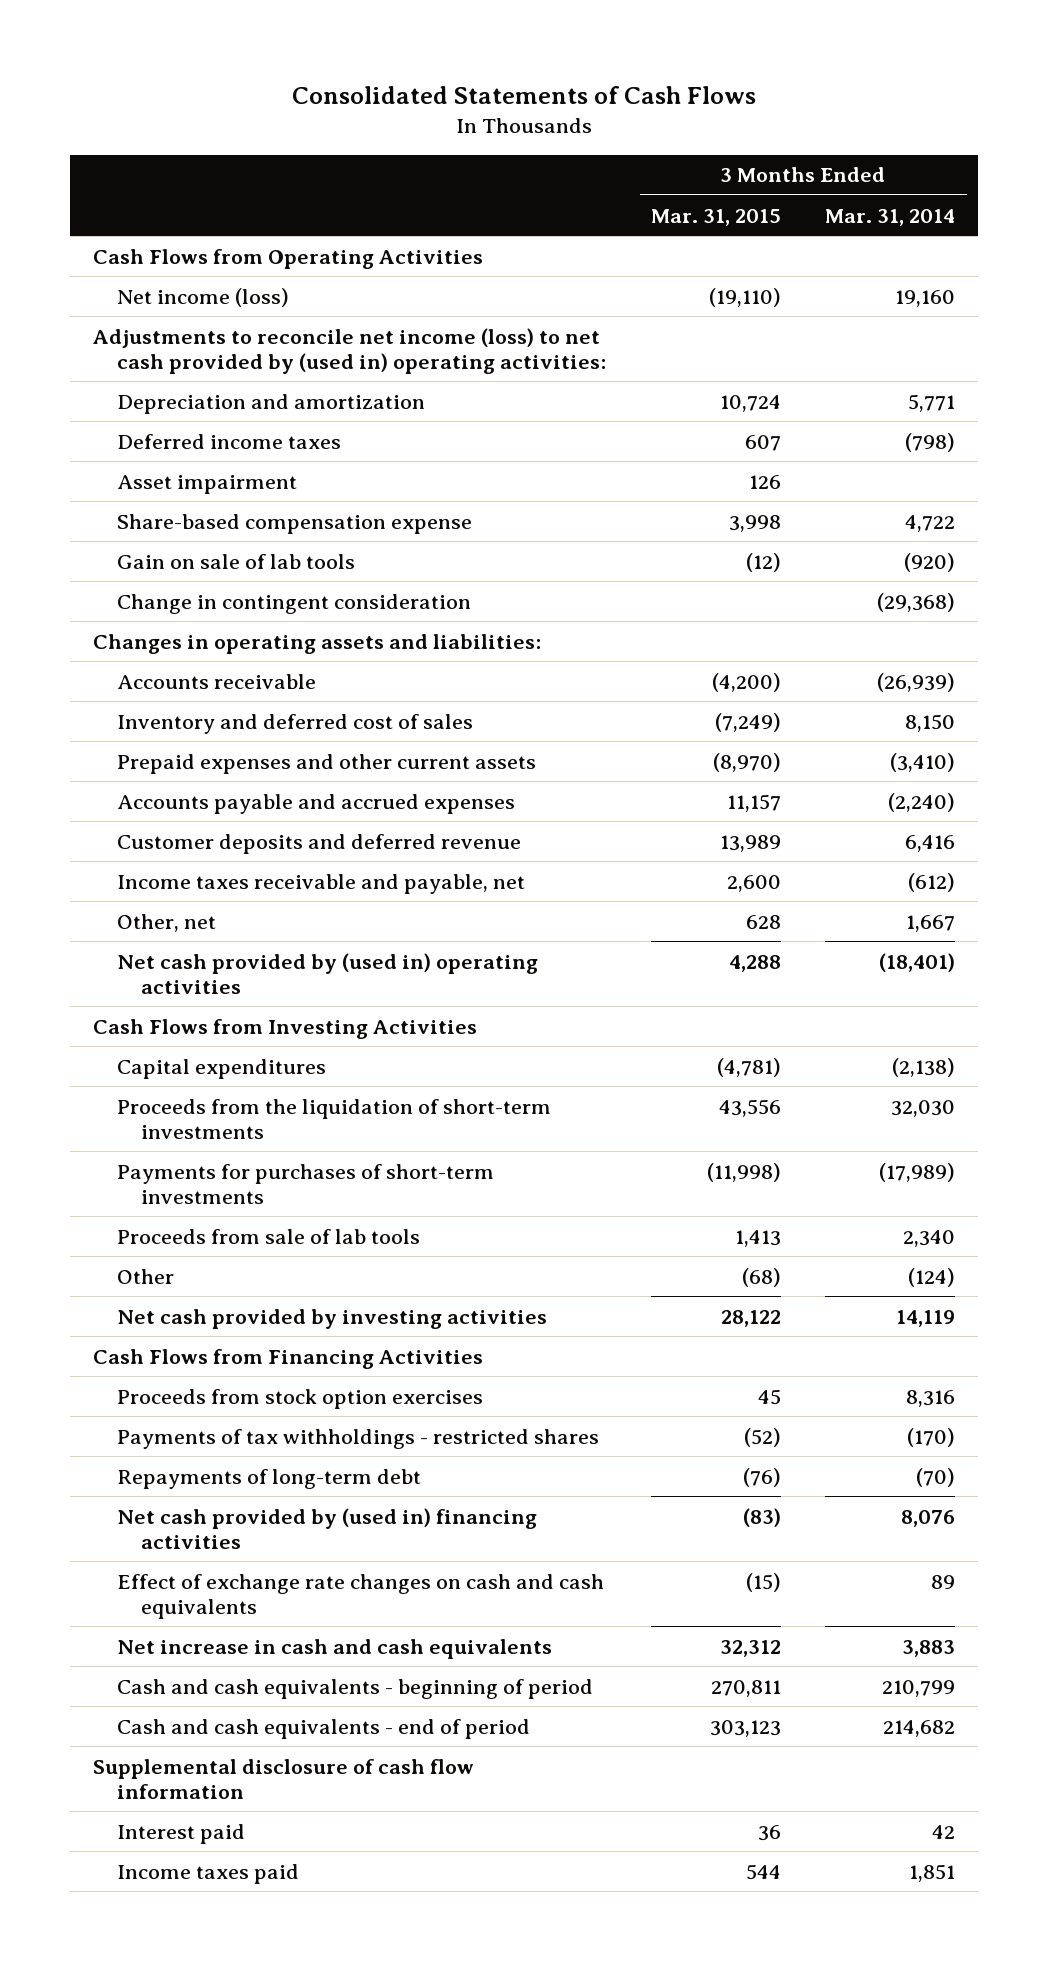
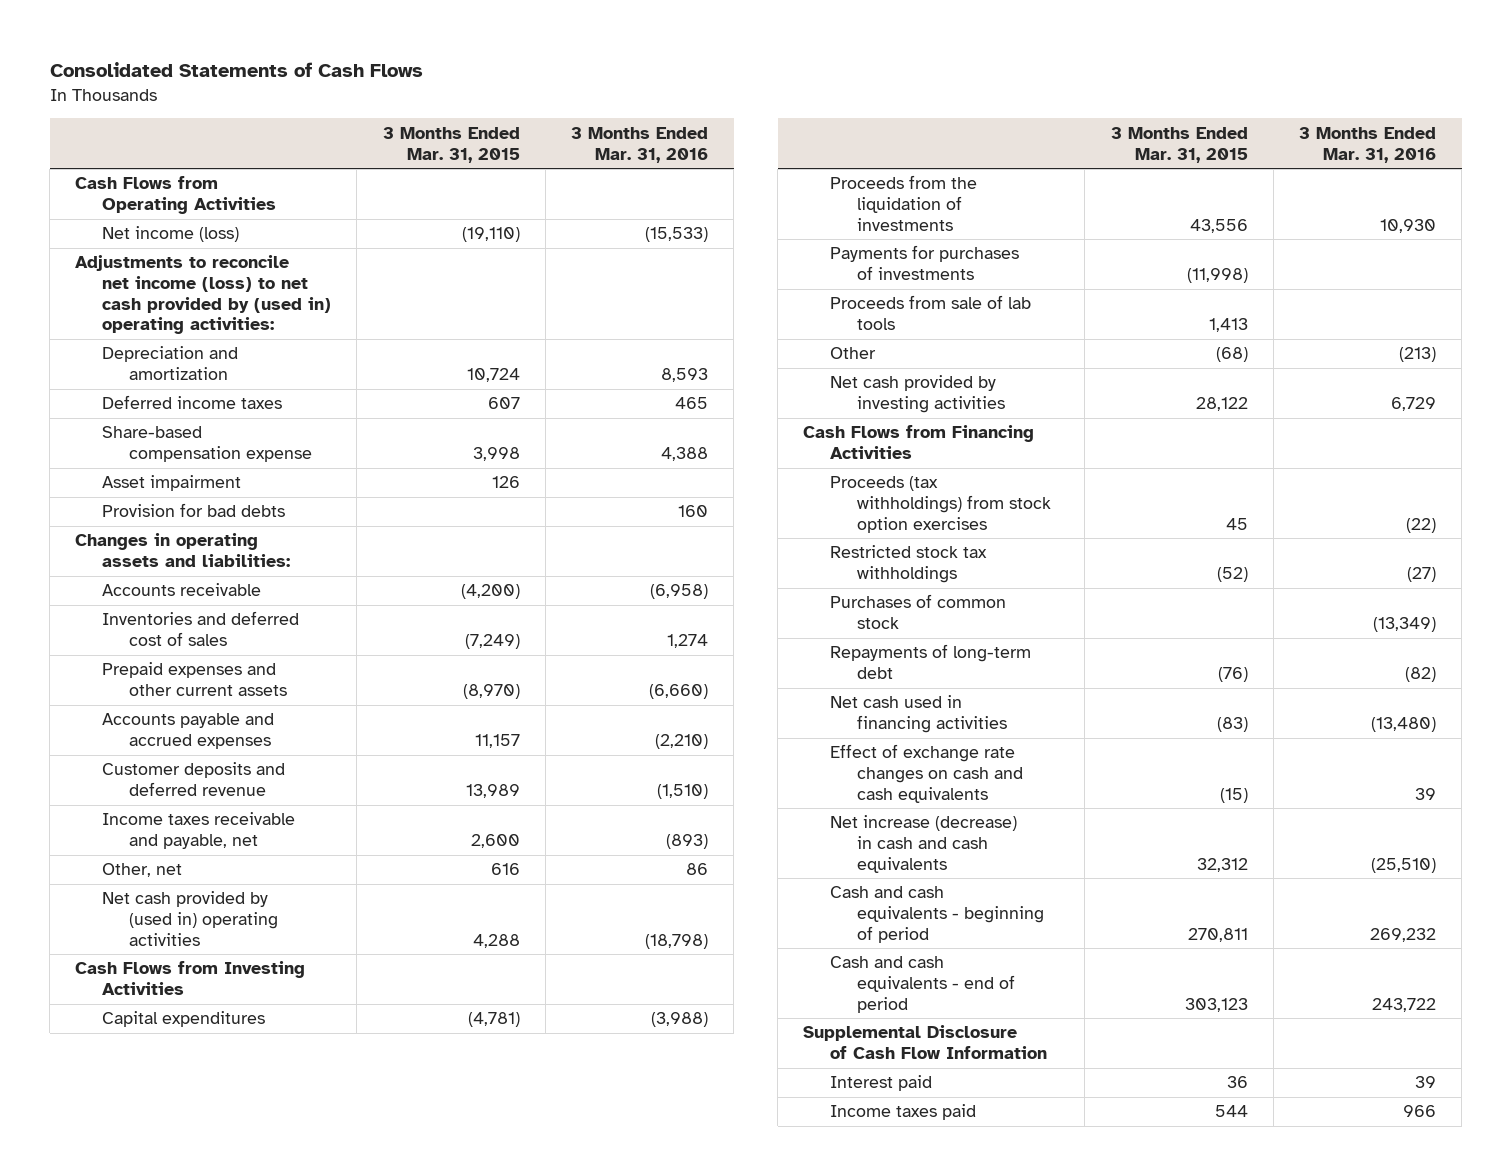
- | 3 Months Ended Mar. 31, 2015 | 3 Months Ended Mar. 31, 2014
+ | 3 Months Ended Mar. 31, 2015 | 3 Months Ended Mar. 31, 2016
- Gain on sale of lab tools | (12) | (920)
- Change in contingent consideration | | (29,368)
moved down: Asset impairment | 126 |
+ Provision for bad debts | | 160
- Inventory and deferred cost of sales | (7,249) | 8,150
+ Inventories and deferred cost of sales | (7,249) | 1,274
- Other, net | 628 | 1,667
+ Other, net | 616 | 86
- Proceeds from the liquidation of short-term investments | 43,556 | 32,030
- Payments for purchases of short-term investments | (11,998) | (17,989)
+ Proceeds from the liquidation of investments | 43,556 | 10,930
+ Payments for purchases of investments | (11,998) |
- Proceeds from stock option exercises | 45 | 8,316
- Payments of tax withholdings - restricted shares | (52) | (170)
+ Proceeds (tax withholdings) from stock option exercises | 45 | (22)
+ Restricted stock tax withholdings | (52) | (27)
+ Purchases of common stock | | (13,349)
- Net cash provided by (used in) financing activities | (83) | 8,076
+ Net cash used in financing activities | (83) | (13,480)
- Net increase in cash and cash equivalents | 32,312 | 3,883
+ Net increase (decrease) in cash and cash equivalents | 32,312 | (25,510)
- Supplemental disclosure of cash flow information
+ Supplemental Disclosure of Cash Flow Information

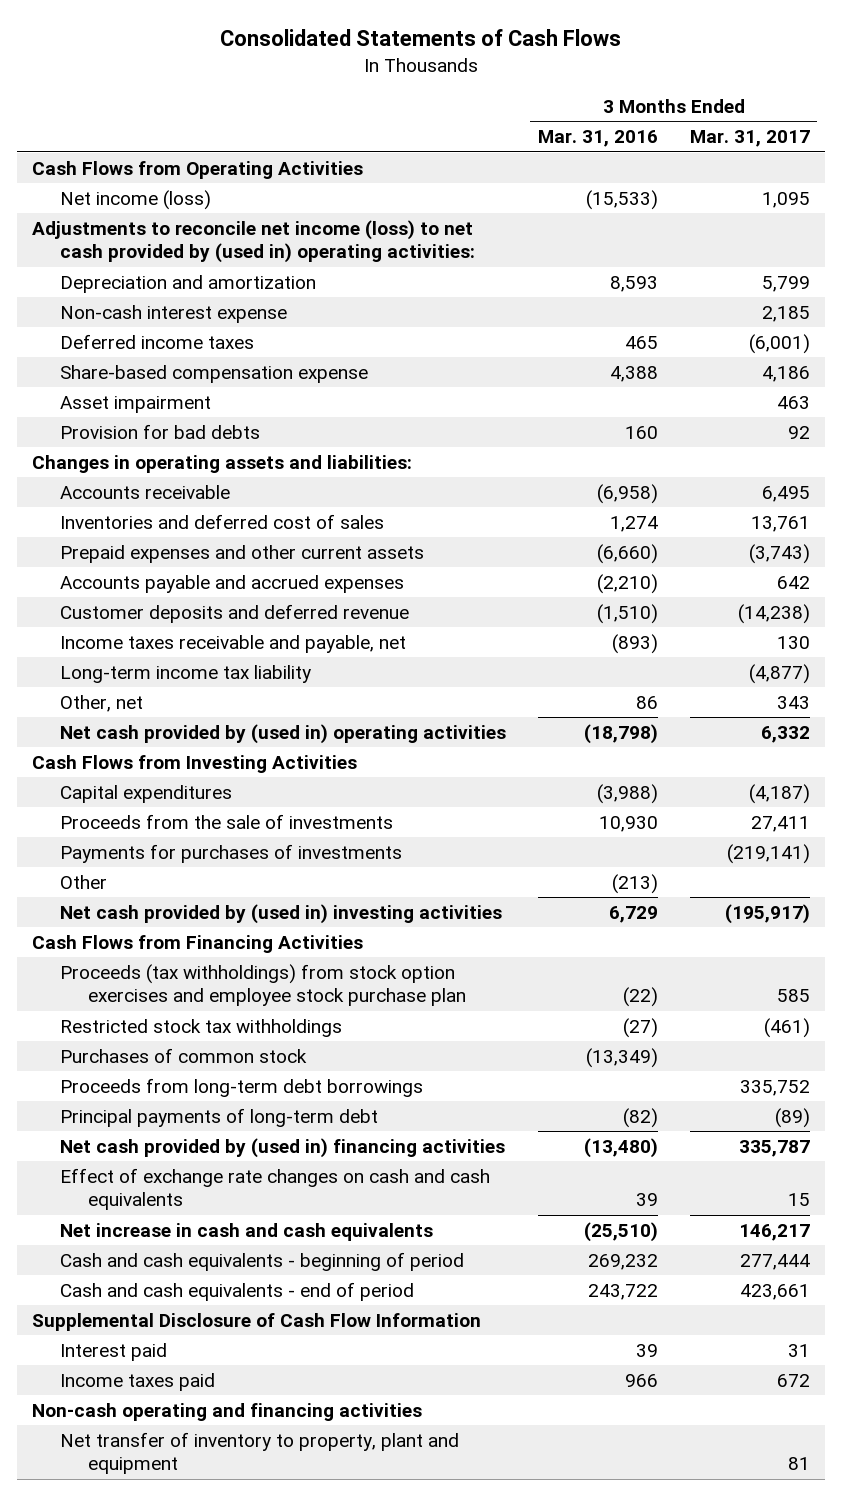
- | 3 Months Ended Mar. 31, 2015 | 3 Months Ended Mar. 31, 2016
+ | 3 Months Ended Mar. 31, 2016 | 3 Months Ended Mar. 31, 2017
+ Non-cash interest expense | | 2,185
+ Long-term income tax liability | | (4,877)
- Proceeds from the liquidation of investments | 43,556 | 10,930
+ Proceeds from the sale of investments | 10,930 | 27,411
- Proceeds from sale of lab tools | 1,413 |
- Net cash provided by investing activities | 28,122 | 6,729
+ Net cash provided by (used in) investing activities | 6,729 | (195,917)
- Proceeds (tax withholdings) from stock option exercises | 45 | (22)
+ Proceeds (tax withholdings) from stock option exercises and employee stock purchase plan | (22) | 585
- Repayments of long-term debt | (76) | (82)
- Net cash used in financing activities | (83) | (13,480)
+ Proceeds from long-term debt borrowings | | 335,752
+ Principal payments of long-term debt | (82) | (89)
+ Net cash provided by (used in) financing activities | (13,480) | 335,787
- Net increase (decrease) in cash and cash equivalents | 32,312 | (25,510)
+ Net increase in cash and cash equivalents | (25,510) | 146,217
+ Non-cash operating and financing activities
+ Net transfer of inventory to property, plant and equipment | | 81

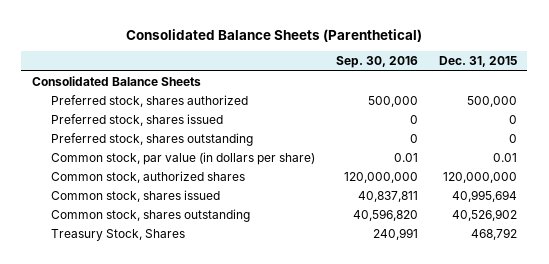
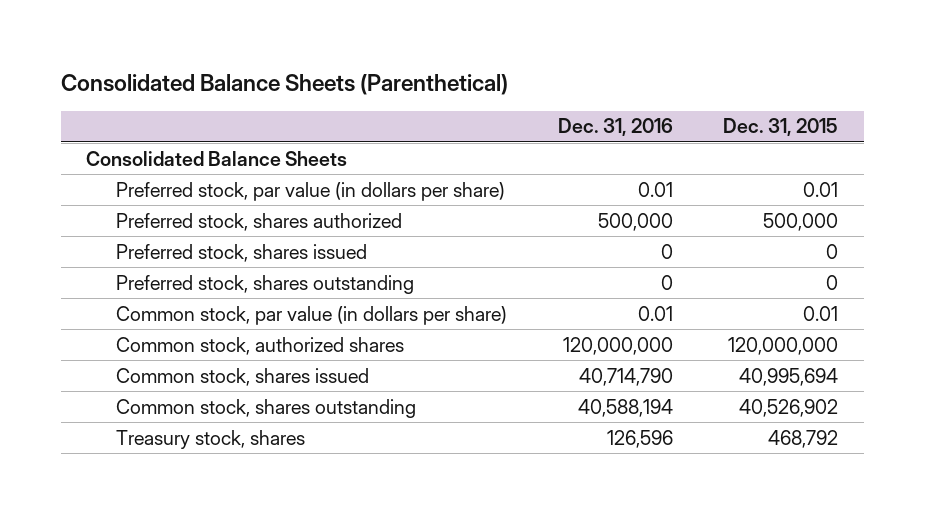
- | Sep. 30, 2016 | Dec. 31, 2015
+ | Dec. 31, 2016 | Dec. 31, 2015
+ Preferred stock, par value (in dollars per share) | 0.01 | 0.01
- Treasury Stock, Shares | 240,991 | 468,792
+ Treasury stock, shares | 126,596 | 468,792

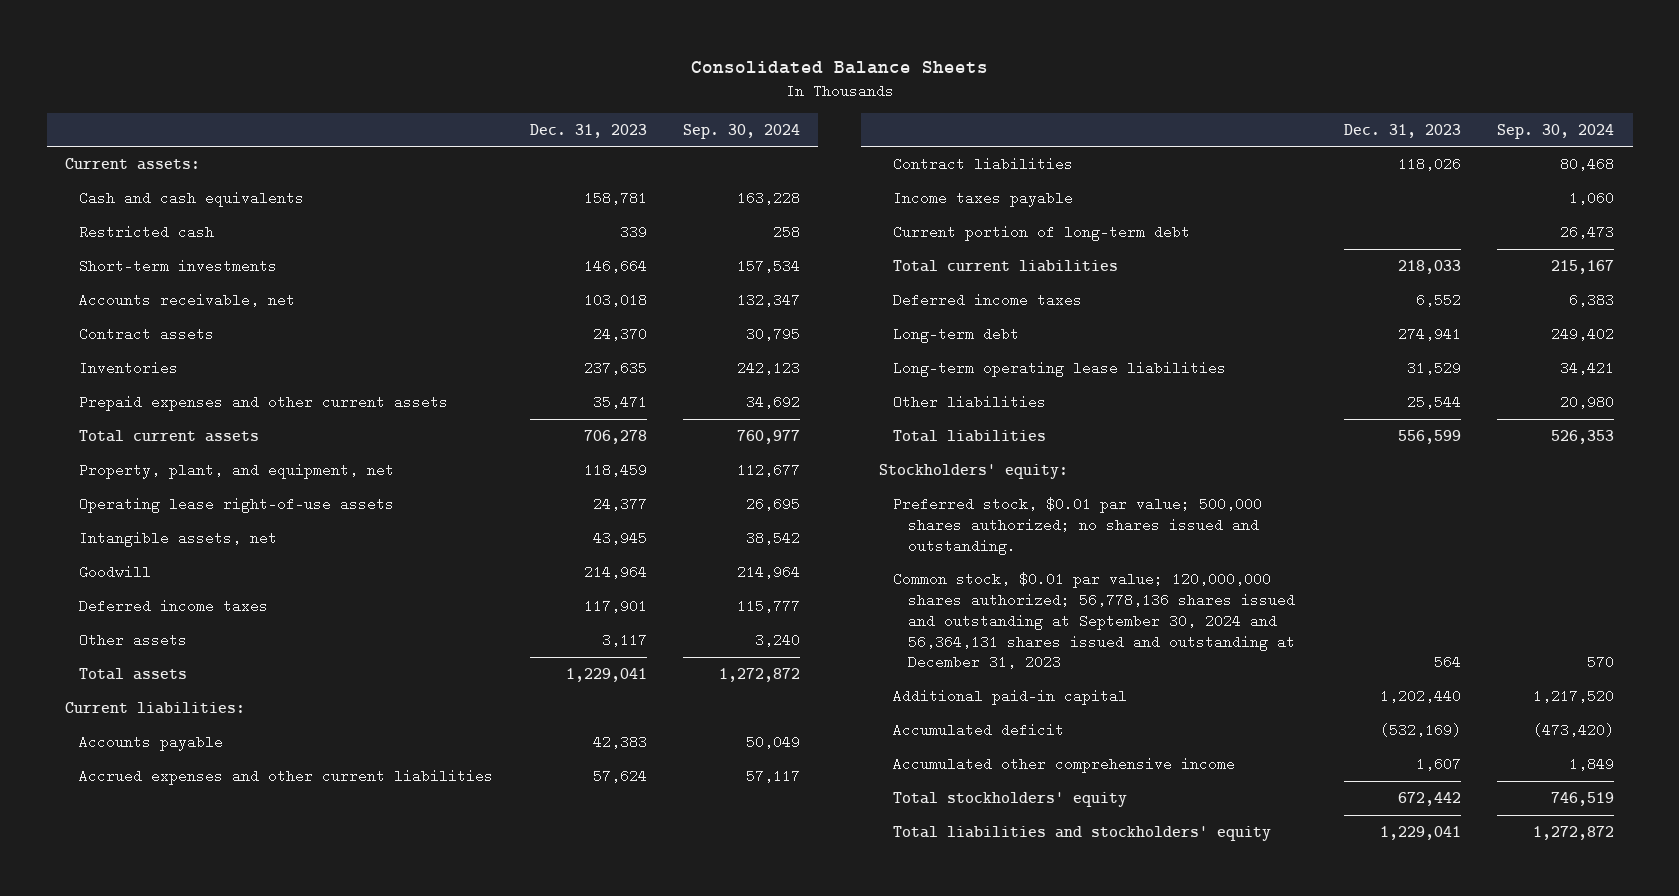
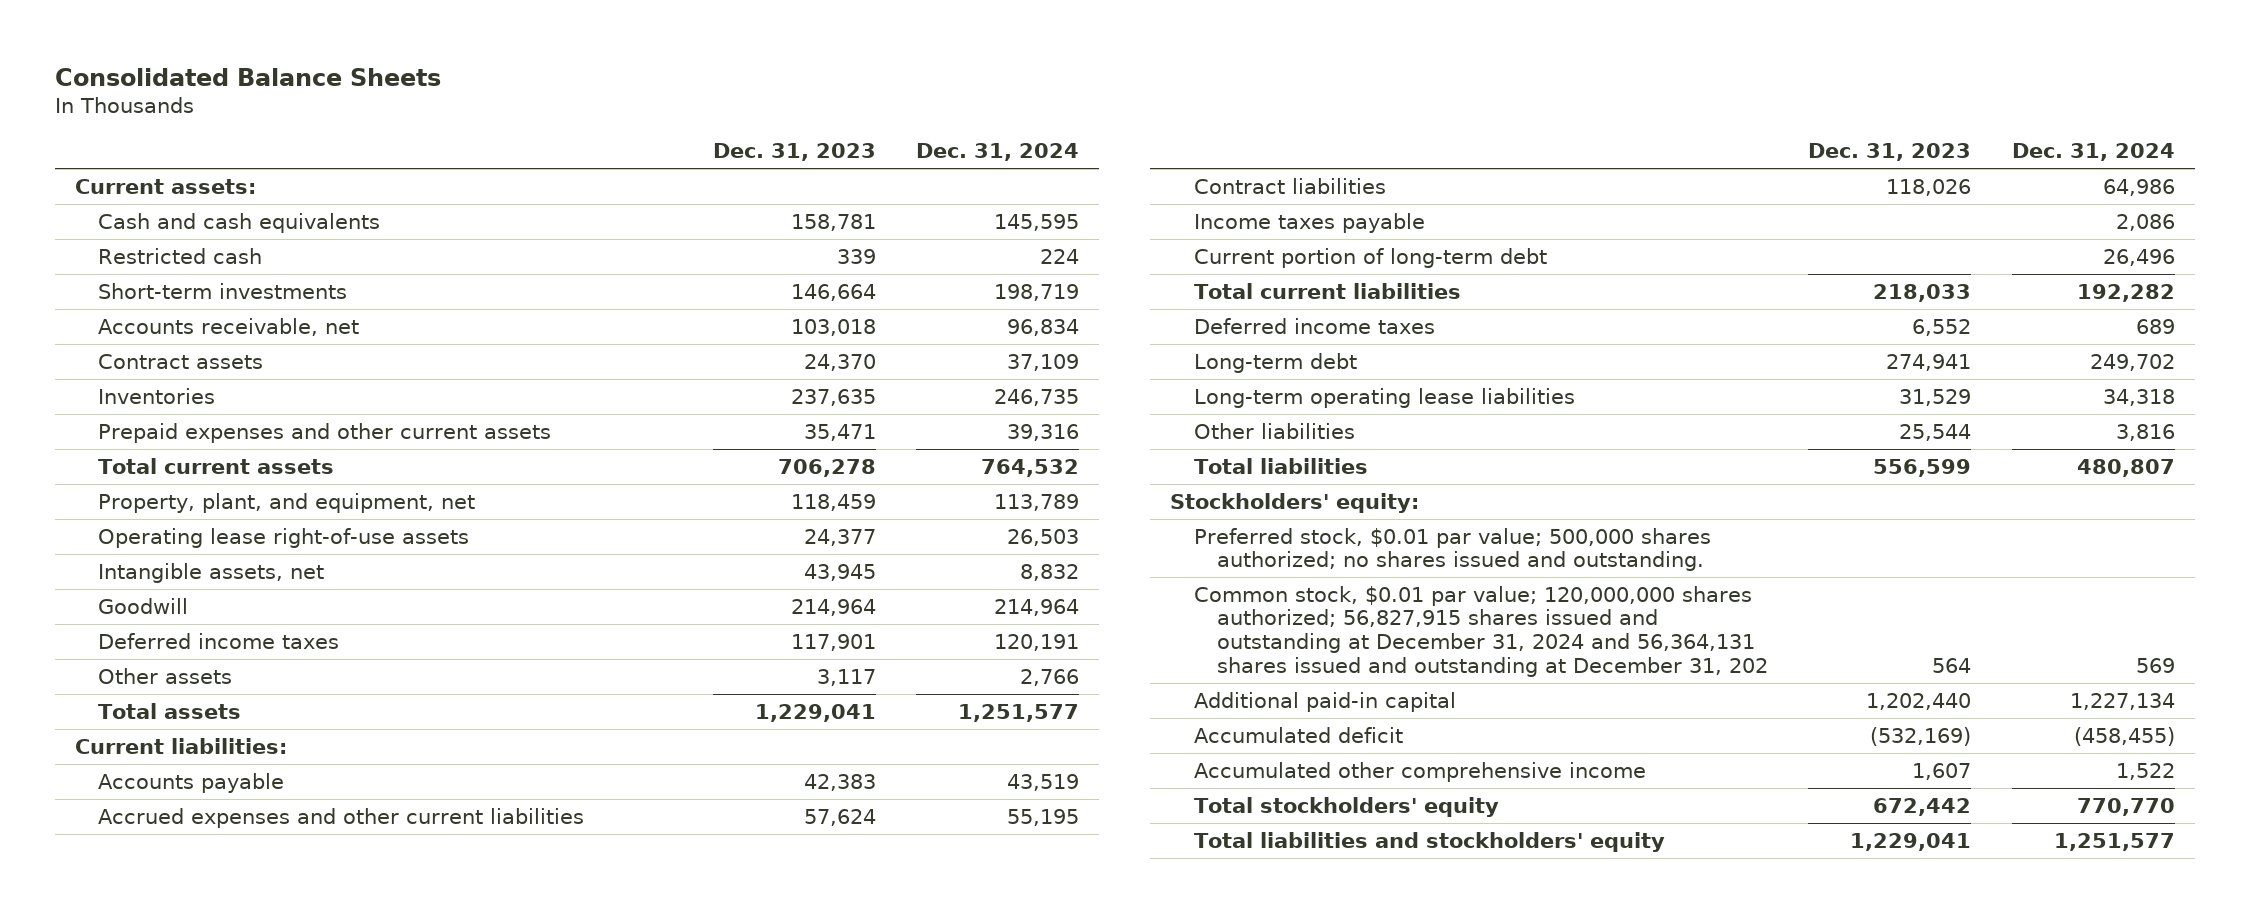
- | Dec. 31, 2023 | Sep. 30, 2024
+ | Dec. 31, 2023 | Dec. 31, 2024
- Common stock, $0.01 par value; 120,000,000 shares authorized; 56,778,136 shares issued and outstanding at September 30, 2024 and 56,364,131 shares issued and outstanding at December 31, 2023 | 564 | 570
+ Common stock, $0.01 par value; 120,000,000 shares authorized; 56,827,915 shares issued and outstanding at December 31, 2024 and 56,364,131 shares issued and outstanding at December 31, 202 | 564 | 569

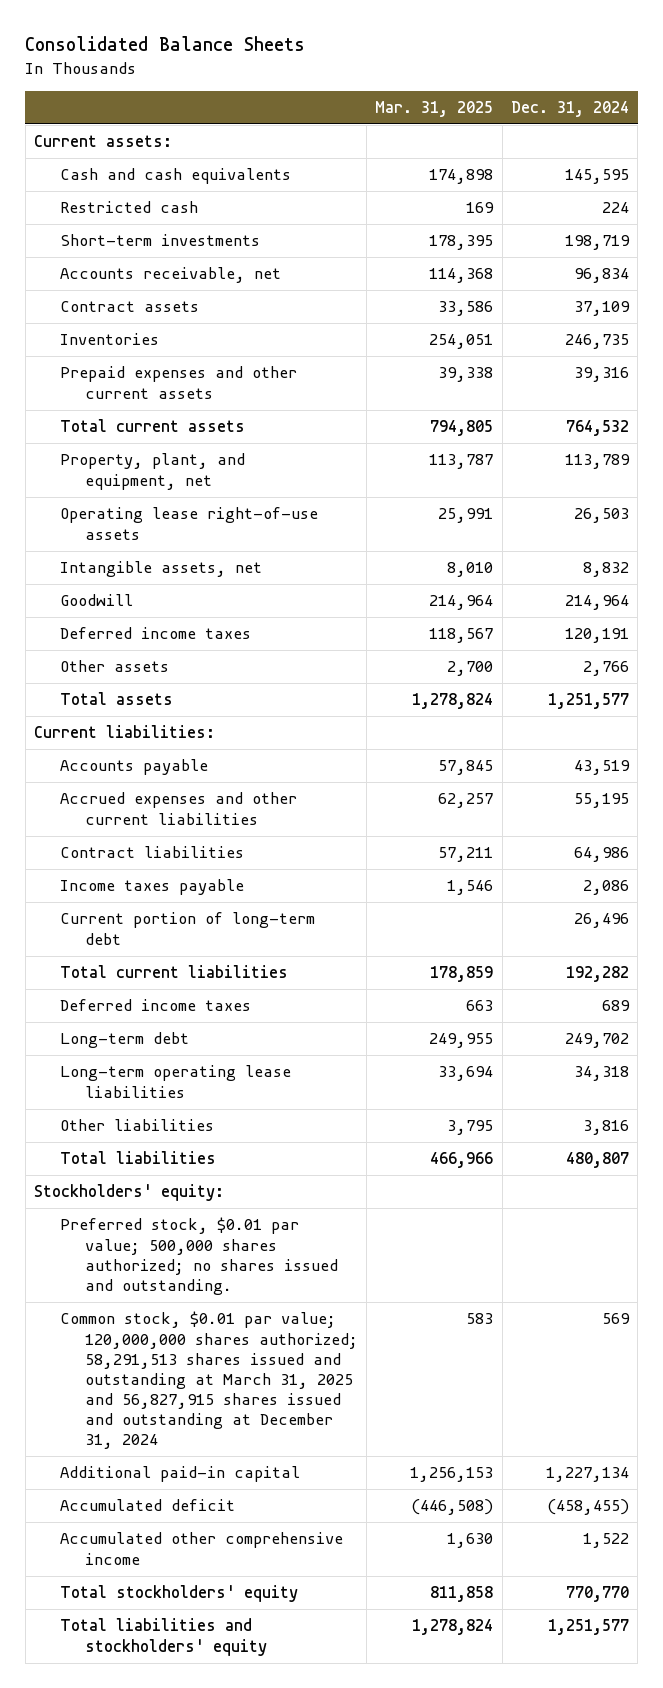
- | Dec. 31, 2023 | Dec. 31, 2024
+ | Mar. 31, 2025 | Dec. 31, 2024
- Common stock, $0.01 par value; 120,000,000 shares authorized; 56,827,915 shares issued and outstanding at December 31, 2024 and 56,364,131 shares issued and outstanding at December 31, 202 | 564 | 569
+ Common stock, $0.01 par value; 120,000,000 shares authorized; 58,291,513 shares issued and outstanding at March 31, 2025 and 56,827,915 shares issued and outstanding at December 31, 2024 | 583 | 569

